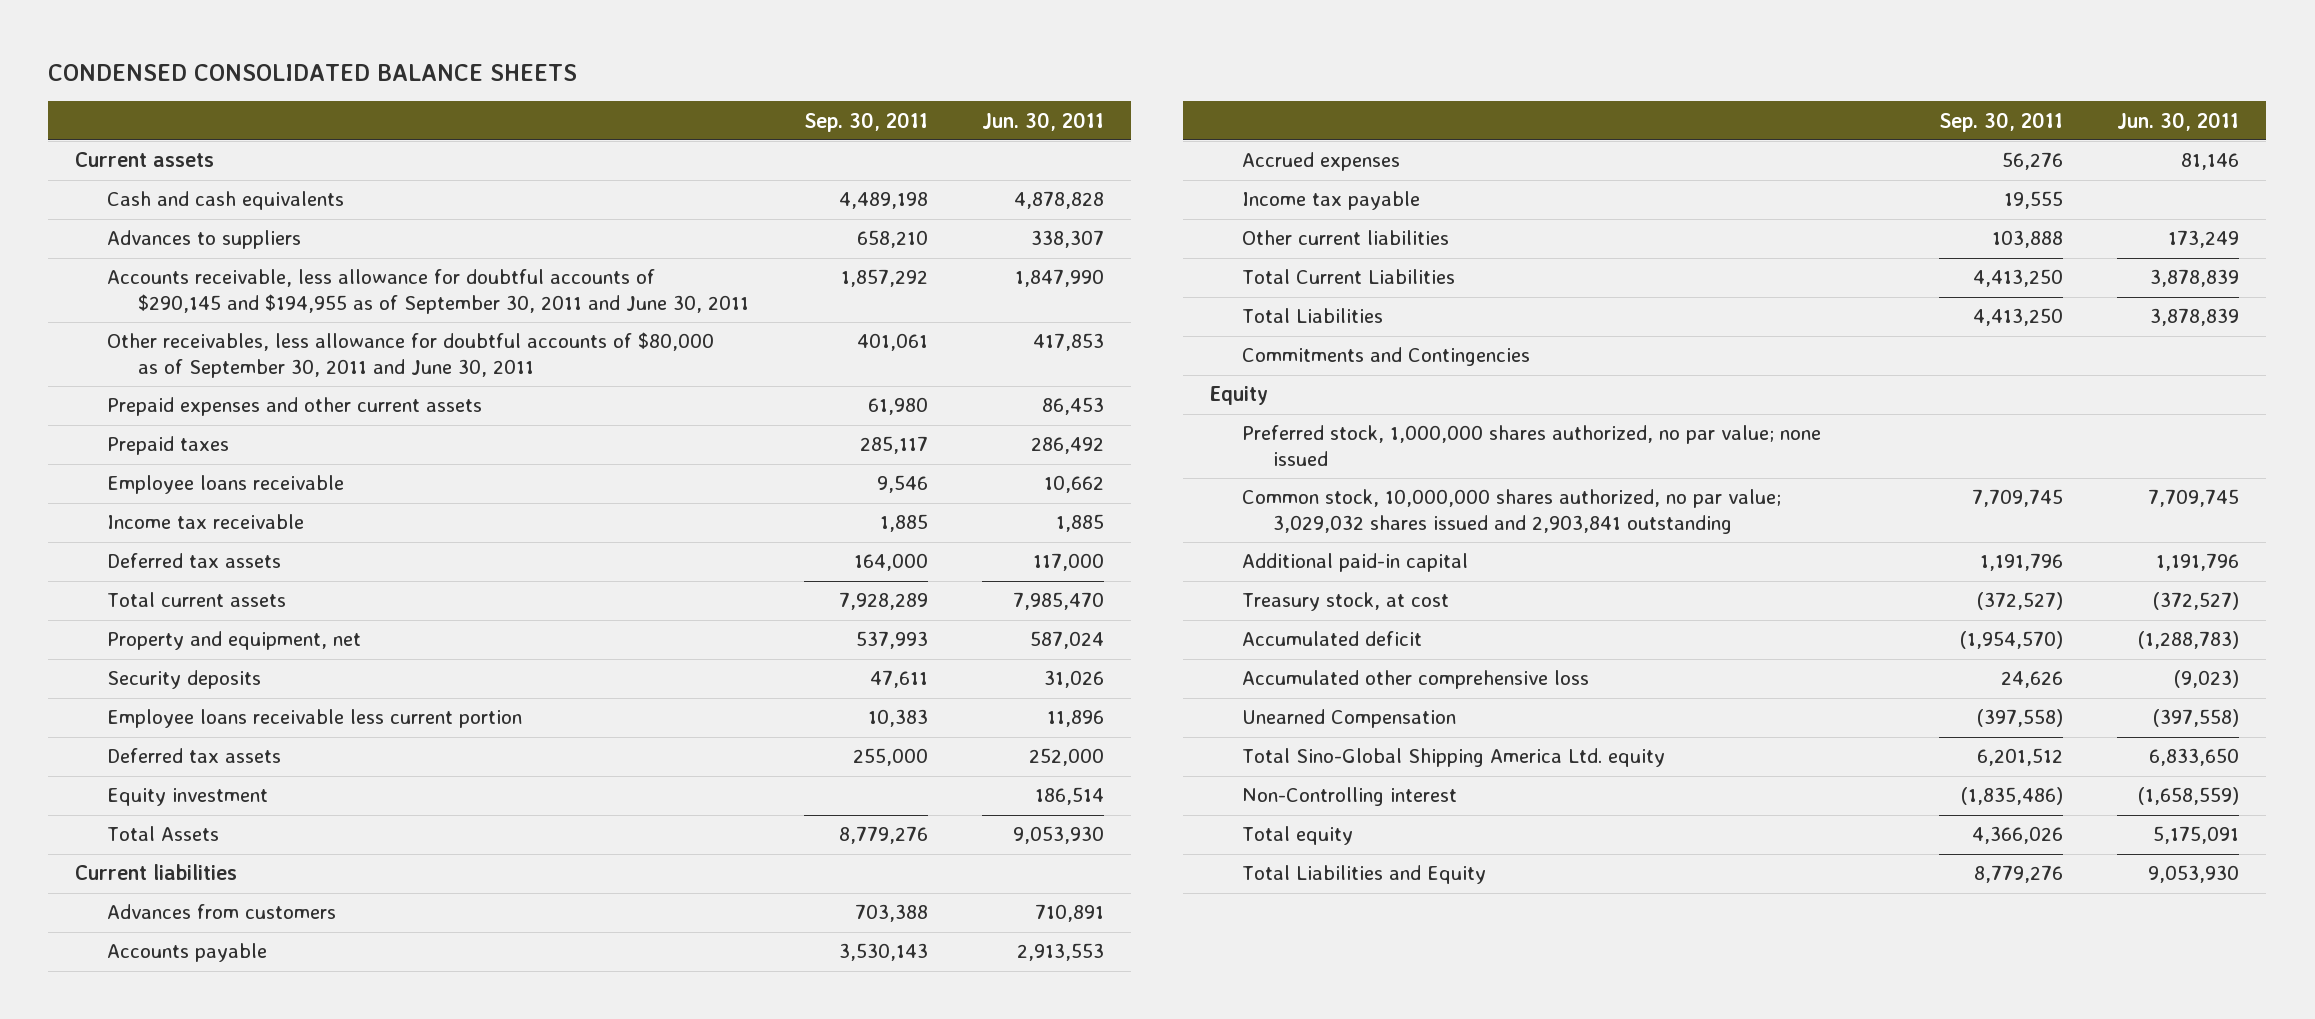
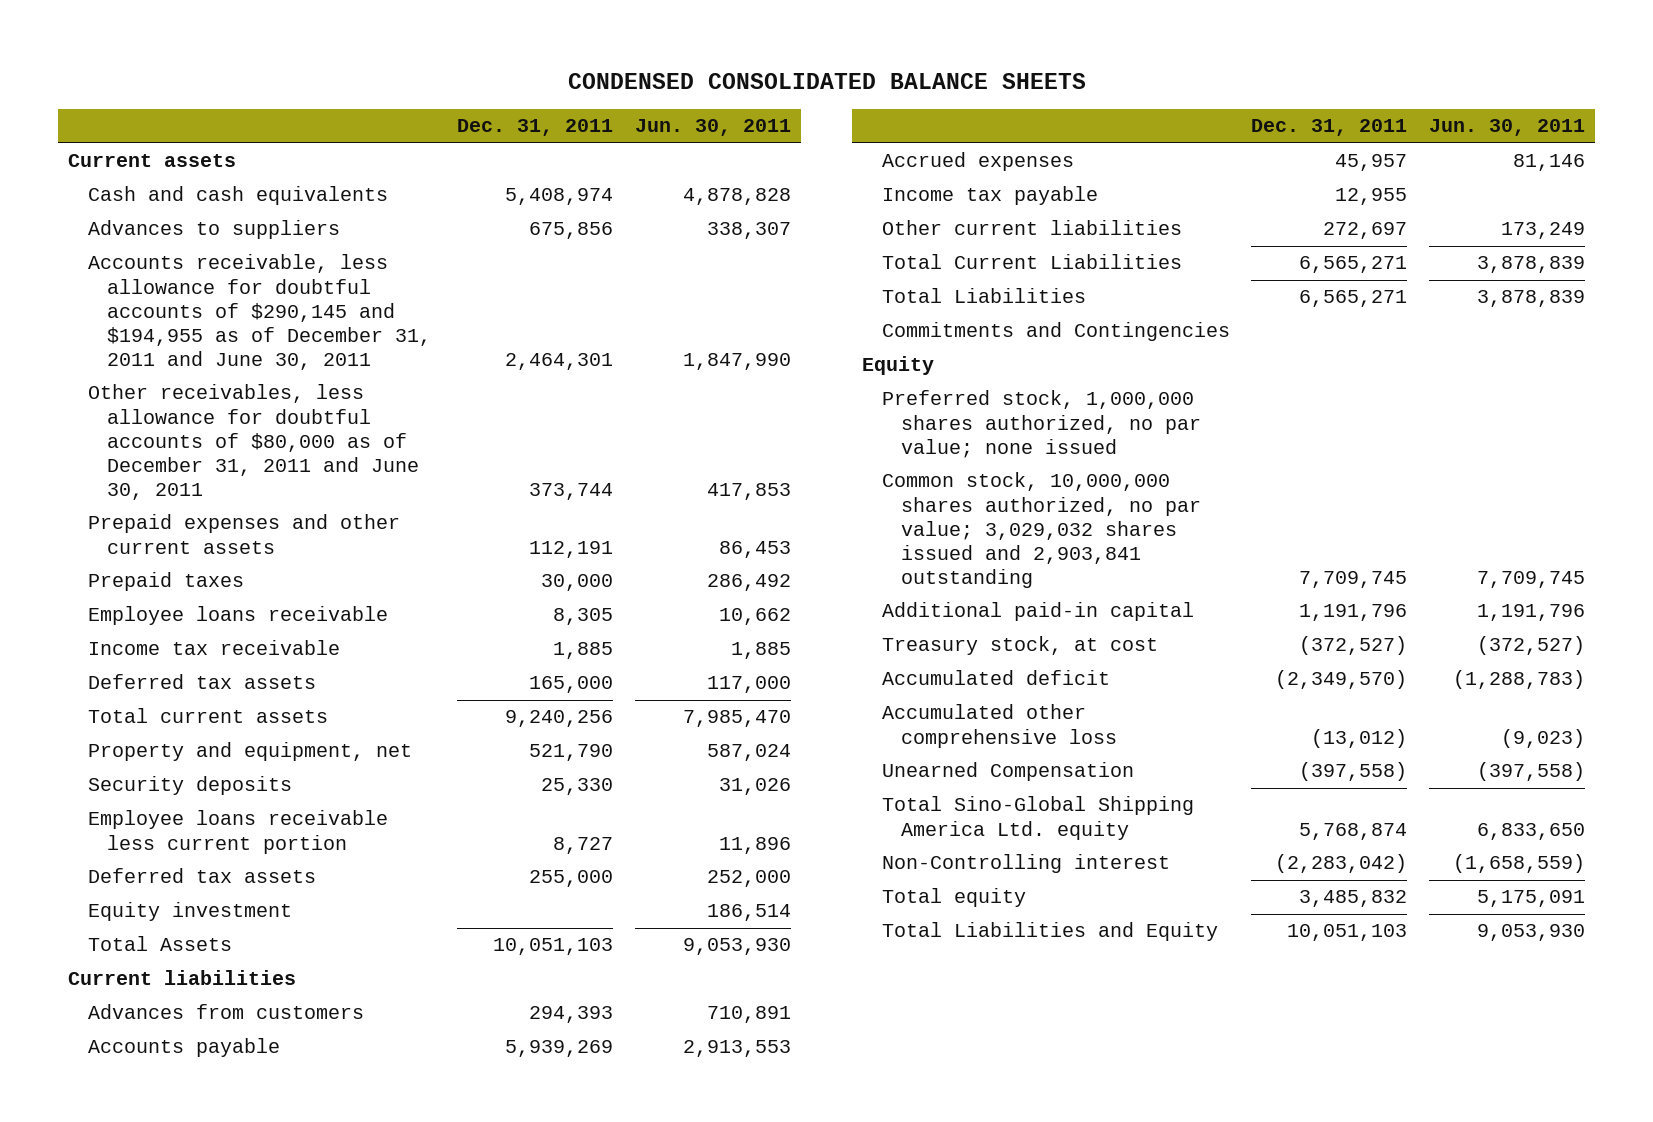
- | Sep. 30, 2011 | Jun. 30, 2011
+ | Dec. 31, 2011 | Jun. 30, 2011
- Accounts receivable, less allowance for doubtful accounts of $290,145 and $194,955 as of September 30, 2011 and June 30, 2011 | 1,857,292 | 1,847,990
- Other receivables, less allowance for doubtful accounts of $80,000 as of September 30, 2011 and June 30, 2011 | 401,061 | 417,853
+ Accounts receivable, less allowance for doubtful accounts of $290,145 and $194,955 as of December 31, 2011 and June 30, 2011 | 2,464,301 | 1,847,990
+ Other receivables, less allowance for doubtful accounts of $80,000 as of December 31, 2011 and June 30, 2011 | 373,744 | 417,853

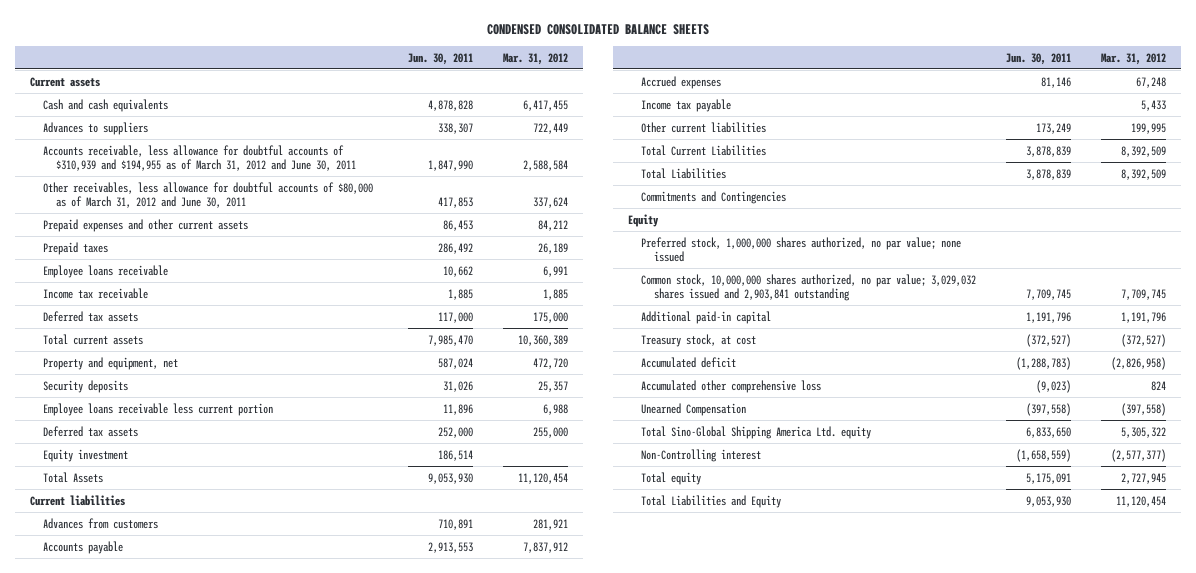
- | Dec. 31, 2011 | Jun. 30, 2011
+ | Jun. 30, 2011 | Mar. 31, 2012
- Accounts receivable, less allowance for doubtful accounts of $290,145 and $194,955 as of December 31, 2011 and June 30, 2011 | 2,464,301 | 1,847,990
- Other receivables, less allowance for doubtful accounts of $80,000 as of December 31, 2011 and June 30, 2011 | 373,744 | 417,853
+ Accounts receivable, less allowance for doubtful accounts of $310,939 and $194,955 as of March 31, 2012 and June 30, 2011 | 1,847,990 | 2,588,584
+ Other receivables, less allowance for doubtful accounts of $80,000 as of March 31, 2012 and June 30, 2011 | 417,853 | 337,624

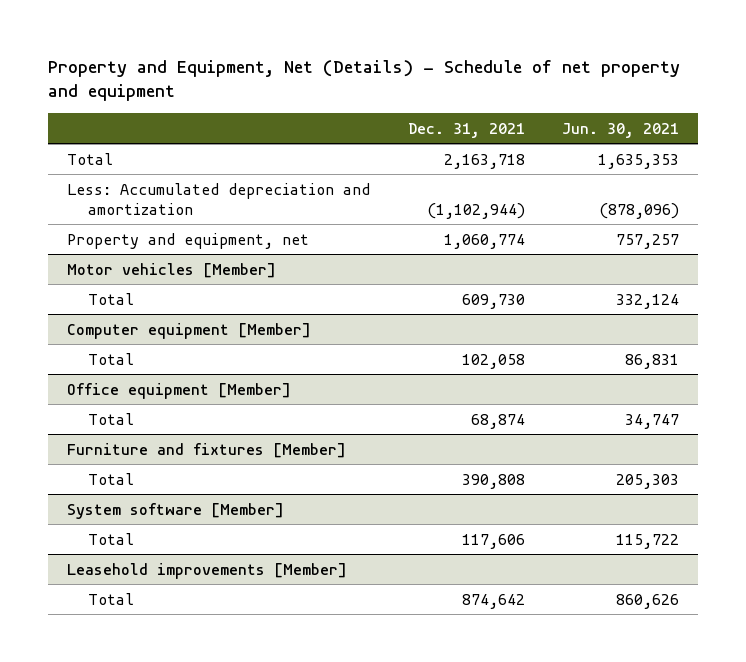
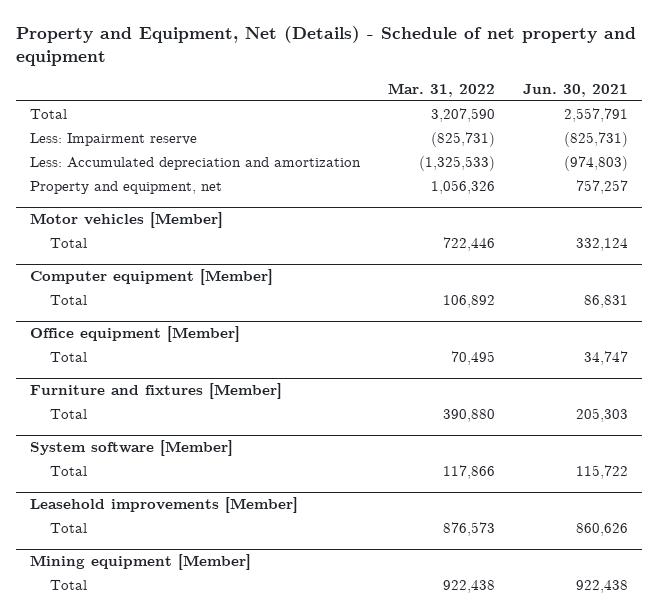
- | Dec. 31, 2021 | Jun. 30, 2021
+ | Mar. 31, 2022 | Jun. 30, 2021
- Total | 2,163,718 | 1,635,353
- Less: Accumulated depreciation and amortization | (1,102,944) | (878,096)
+ Total | 3,207,590 | 2,557,791
+ Less: Impairment reserve | (825,731) | (825,731)
+ Less: Accumulated depreciation and amortization | (1,325,533) | (974,803)
+ Mining equipment [Member]
+ Total | 922,438 | 922,438

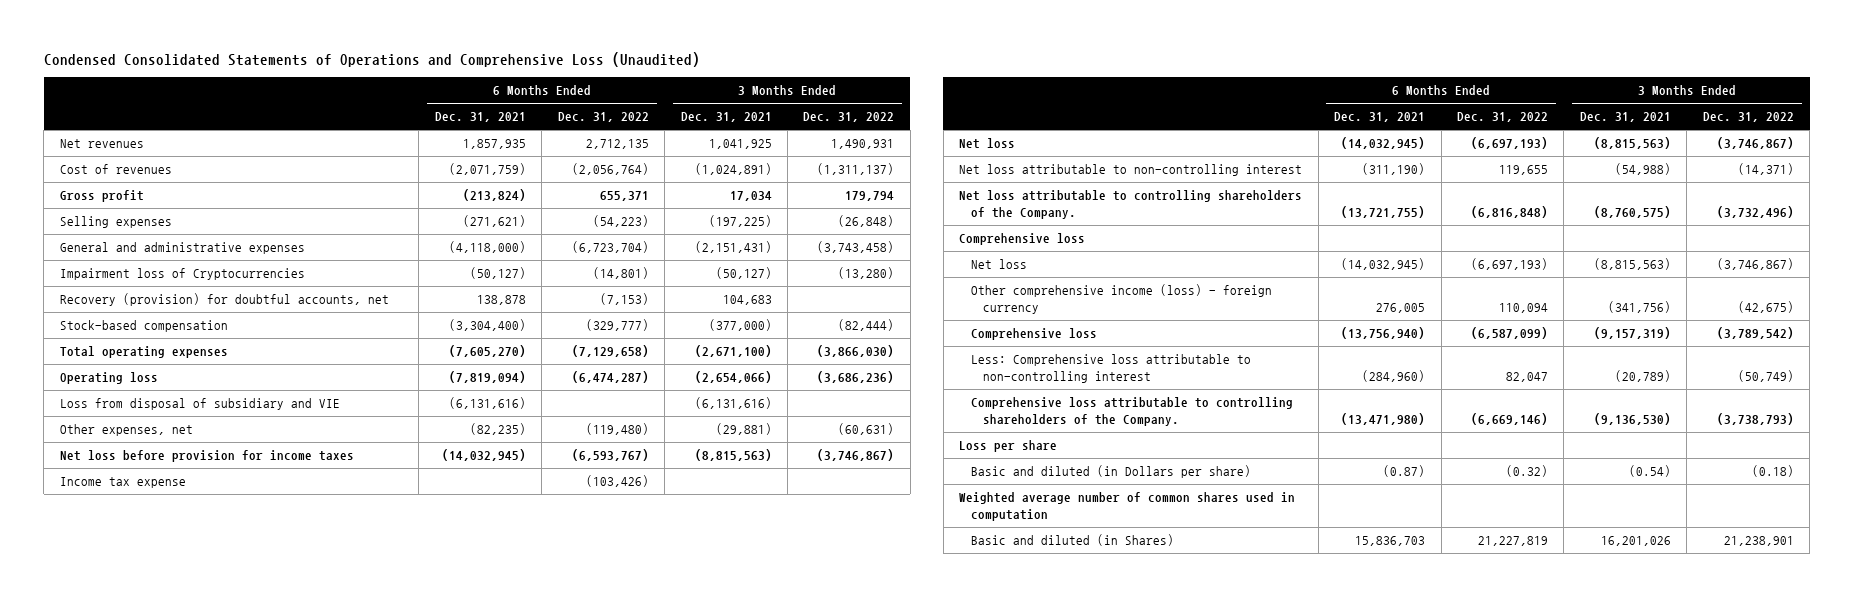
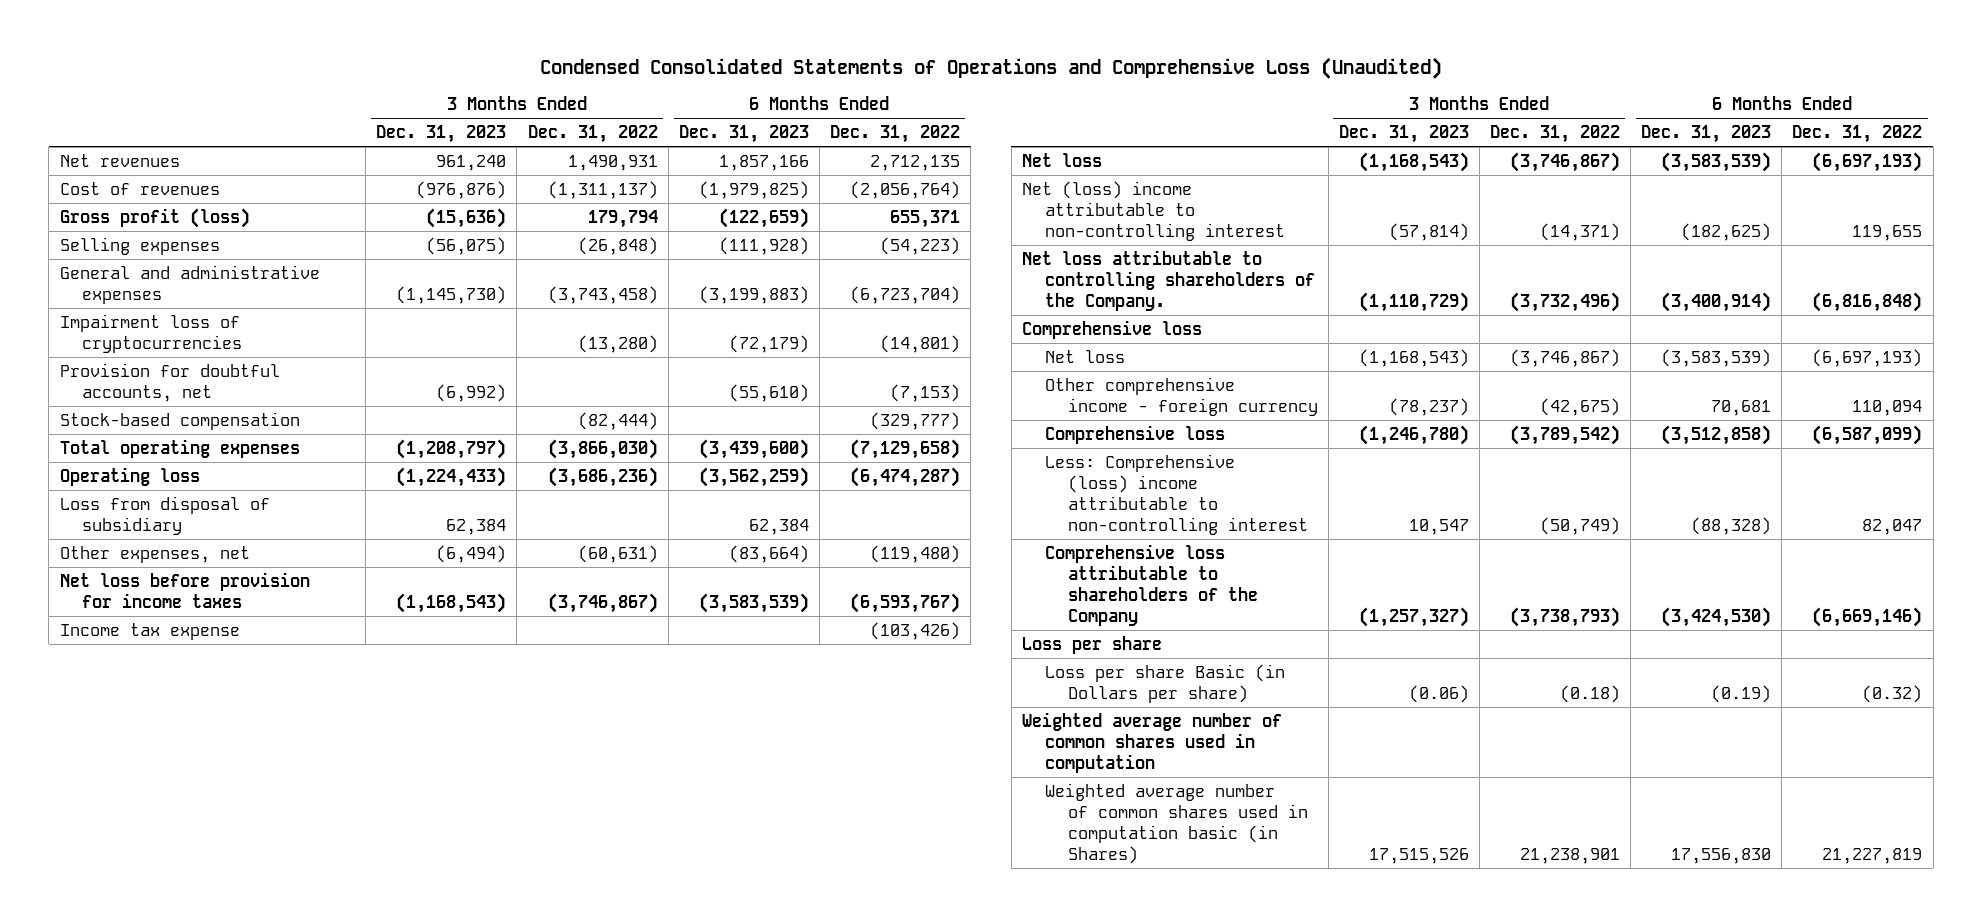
- | 6 Months Ended Dec. 31, 2021 | 6 Months Ended Dec. 31, 2022 | 3 Months Ended Dec. 31, 2021 | 3 Months Ended Dec. 31, 2022
+ | 3 Months Ended Dec. 31, 2023 | 3 Months Ended Dec. 31, 2022 | 6 Months Ended Dec. 31, 2023 | 6 Months Ended Dec. 31, 2022
- Gross profit | (213,824) | 655,371 | 17,034 | 179,794
+ Gross profit (loss) | (15,636) | 179,794 | (122,659) | 655,371
- Impairment loss of Cryptocurrencies | (50,127) | (14,801) | (50,127) | (13,280)
- Recovery (provision) for doubtful accounts, net | 138,878 | (7,153) | 104,683 |
+ Impairment loss of cryptocurrencies | | (13,280) | (72,179) | (14,801)
+ Provision for doubtful accounts, net | (6,992) | | (55,610) | (7,153)
- Loss from disposal of subsidiary and VIE | (6,131,616) | | (6,131,616) |
+ Loss from disposal of subsidiary | 62,384 | | 62,384 |
- Net loss attributable to non-controlling interest | (311,190) | 119,655 | (54,988) | (14,371)
+ Net (loss) income attributable to non-controlling interest | (57,814) | (14,371) | (182,625) | 119,655
- Other comprehensive income (loss) - foreign currency | 276,005 | 110,094 | (341,756) | (42,675)
+ Other comprehensive income - foreign currency | (78,237) | (42,675) | 70,681 | 110,094
- Less: Comprehensive loss attributable to non-controlling interest | (284,960) | 82,047 | (20,789) | (50,749)
- Comprehensive loss attributable to controlling shareholders of the Company. | (13,471,980) | (6,669,146) | (9,136,530) | (3,738,793)
+ Less: Comprehensive (loss) income attributable to non-controlling interest | 10,547 | (50,749) | (88,328) | 82,047
+ Comprehensive loss attributable to shareholders of the Company | (1,257,327) | (3,738,793) | (3,424,530) | (6,669,146)
- Basic and diluted (in Dollars per share) | (0.87) | (0.32) | (0.54) | (0.18)
+ Loss per share Basic (in Dollars per share) | (0.06) | (0.18) | (0.19) | (0.32)
- Basic and diluted (in Shares) | 15,836,703 | 21,227,819 | 16,201,026 | 21,238,901
+ Weighted average number of common shares used in computation basic (in Shares) | 17,515,526 | 21,238,901 | 17,556,830 | 21,227,819

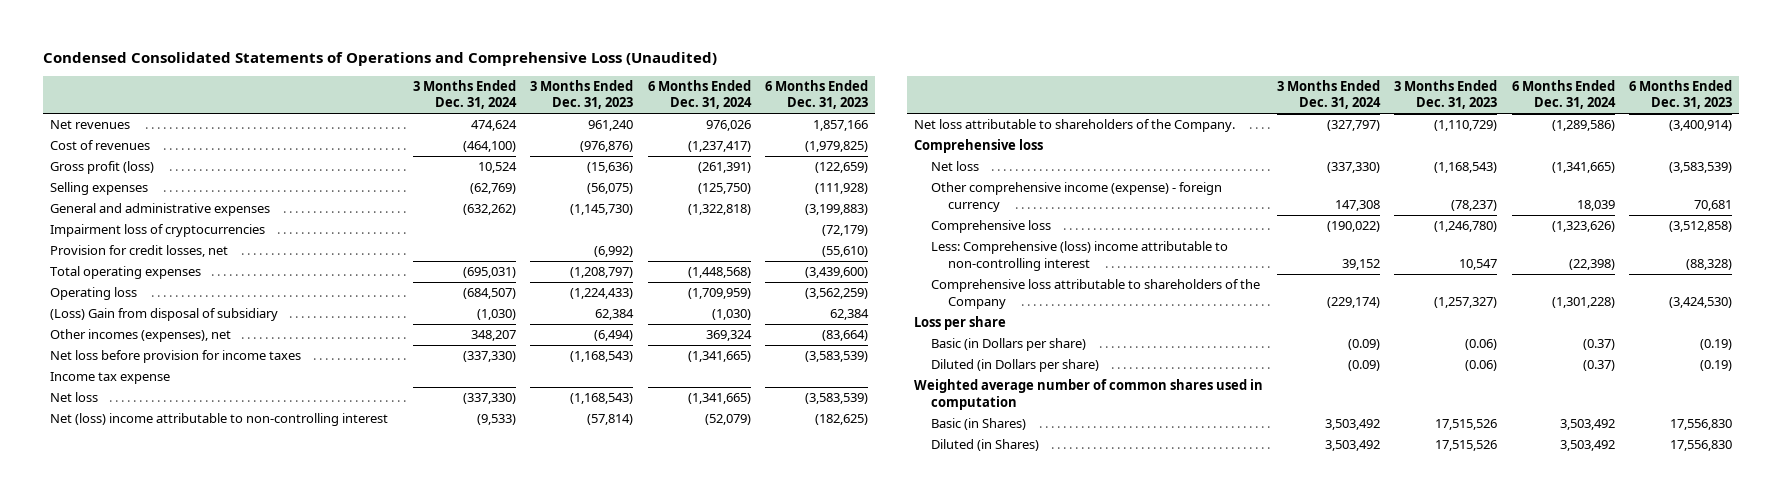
- | 3 Months Ended Dec. 31, 2023 | 3 Months Ended Dec. 31, 2022 | 6 Months Ended Dec. 31, 2023 | 6 Months Ended Dec. 31, 2022
+ | 3 Months Ended Dec. 31, 2024 | 3 Months Ended Dec. 31, 2023 | 6 Months Ended Dec. 31, 2024 | 6 Months Ended Dec. 31, 2023
- Provision for doubtful accounts, net | (6,992) | | (55,610) | (7,153)
- Stock-based compensation | | (82,444) | | (329,777)
+ Provision for credit losses, net | | (6,992) | | (55,610)
- Loss from disposal of subsidiary | 62,384 | | 62,384 |
- Other expenses, net | (6,494) | (60,631) | (83,664) | (119,480)
+ (Loss) Gain from disposal of subsidiary | (1,030) | 62,384 | (1,030) | 62,384
+ Other incomes (expenses), net | 348,207 | (6,494) | 369,324 | (83,664)
- Net loss attributable to controlling shareholders of the Company. | (1,110,729) | (3,732,496) | (3,400,914) | (6,816,848)
+ Net loss attributable to shareholders of the Company. | (327,797) | (1,110,729) | (1,289,586) | (3,400,914)
- Other comprehensive income - foreign currency | (78,237) | (42,675) | 70,681 | 110,094
+ Other comprehensive income (expense) - foreign currency | 147,308 | (78,237) | 18,039 | 70,681
- Loss per share Basic (in Dollars per share) | (0.06) | (0.18) | (0.19) | (0.32)
+ Basic (in Dollars per share) | (0.09) | (0.06) | (0.37) | (0.19)
+ Diluted (in Dollars per share) | (0.09) | (0.06) | (0.37) | (0.19)
- Weighted average number of common shares used in computation basic (in Shares) | 17,515,526 | 21,238,901 | 17,556,830 | 21,227,819
+ Basic (in Shares) | 3,503,492 | 17,515,526 | 3,503,492 | 17,556,830
+ Diluted (in Shares) | 3,503,492 | 17,515,526 | 3,503,492 | 17,556,830

